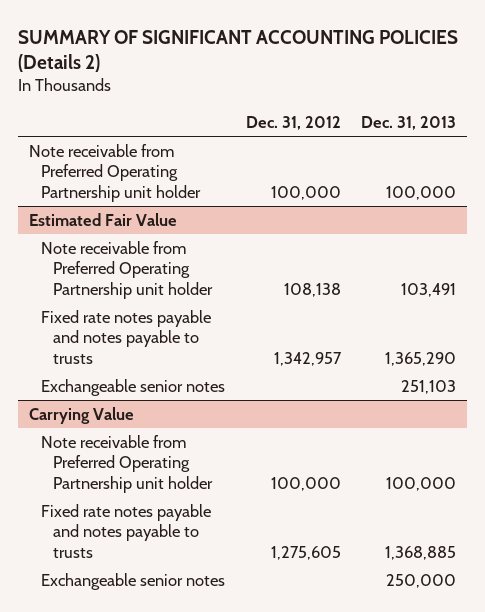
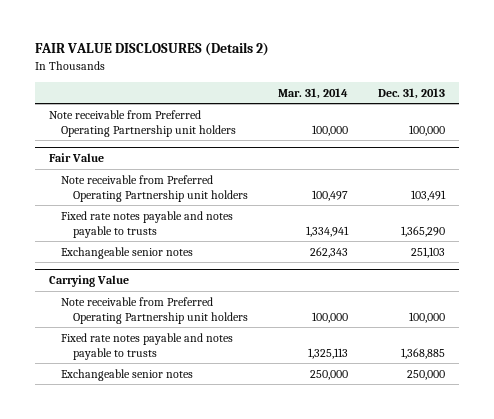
- SUMMARY OF SIGNIFICANT ACCOUNTING POLICIES (Details 2)
+ FAIR VALUE DISCLOSURES (Details 2)
- | Dec. 31, 2012 | Dec. 31, 2013
+ | Mar. 31, 2014 | Dec. 31, 2013
- Note receivable from Preferred Operating Partnership unit holder | 100,000 | 100,000
- Estimated Fair Value
- Note receivable from Preferred Operating Partnership unit holder | 108,138 | 103,491
+ Note receivable from Preferred Operating Partnership unit holders | 100,000 | 100,000
+ Fair Value
+ Note receivable from Preferred Operating Partnership unit holders | 100,497 | 103,491
@ Carrying Value
- Note receivable from Preferred Operating Partnership unit holder | 100,000 | 100,000
+ Note receivable from Preferred Operating Partnership unit holders | 100,000 | 100,000

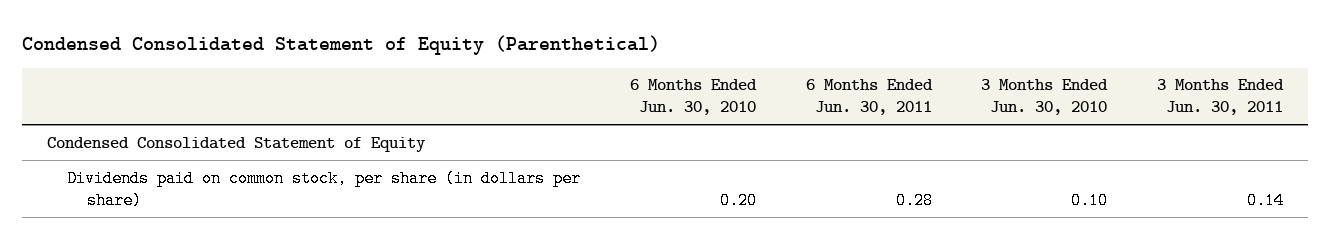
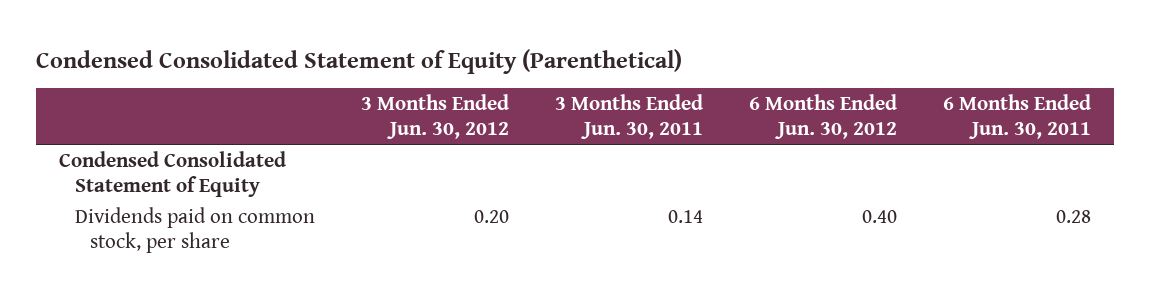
- | 6 Months Ended Jun. 30, 2010 | 6 Months Ended Jun. 30, 2011 | 3 Months Ended Jun. 30, 2010 | 3 Months Ended Jun. 30, 2011
+ | 3 Months Ended Jun. 30, 2012 | 3 Months Ended Jun. 30, 2011 | 6 Months Ended Jun. 30, 2012 | 6 Months Ended Jun. 30, 2011
- Dividends paid on common stock, per share (in dollars per share) | 0.20 | 0.28 | 0.10 | 0.14
+ Dividends paid on common stock, per share | 0.20 | 0.14 | 0.40 | 0.28

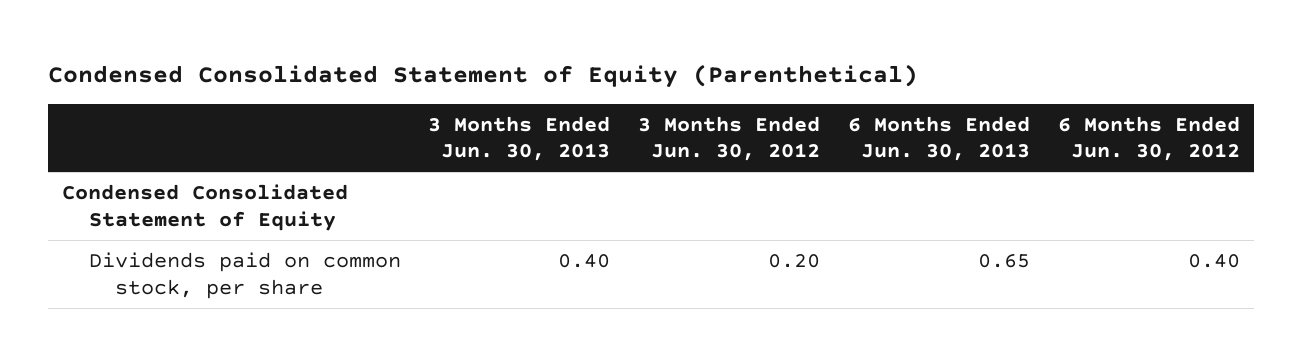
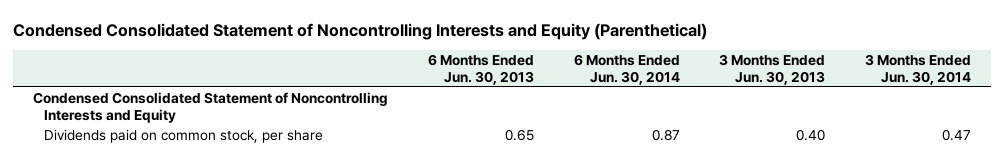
- Condensed Consolidated Statement of Equity (Parenthetical)
+ Condensed Consolidated Statement of Noncontrolling Interests and Equity (Parenthetical)
- | 3 Months Ended Jun. 30, 2013 | 3 Months Ended Jun. 30, 2012 | 6 Months Ended Jun. 30, 2013 | 6 Months Ended Jun. 30, 2012
+ | 6 Months Ended Jun. 30, 2013 | 6 Months Ended Jun. 30, 2014 | 3 Months Ended Jun. 30, 2013 | 3 Months Ended Jun. 30, 2014
- Condensed Consolidated Statement of Equity
+ Condensed Consolidated Statement of Noncontrolling Interests and Equity

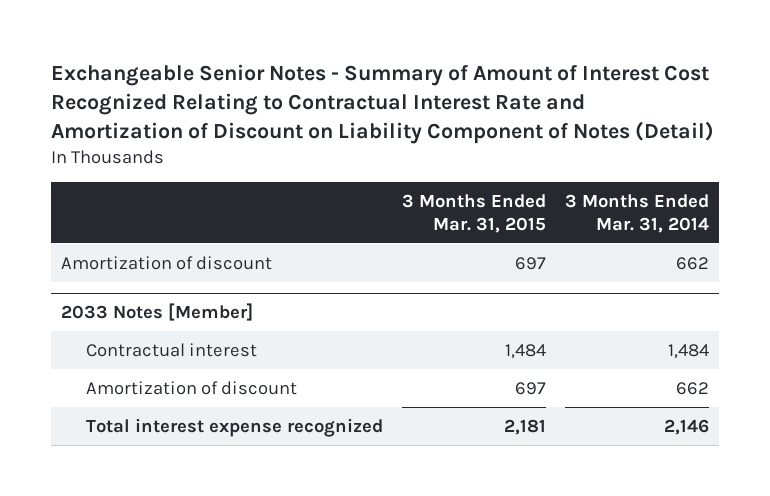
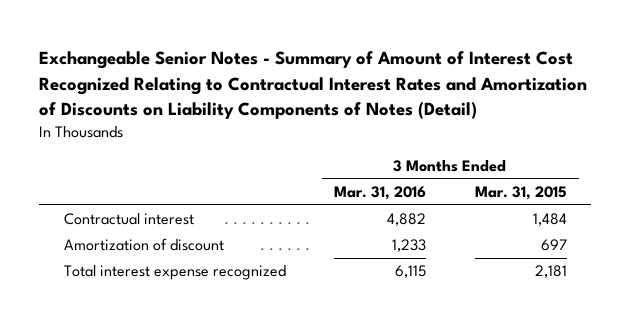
- Exchangeable Senior Notes - Summary of Amount of Interest Cost Recognized Relating to Contractual Interest Rate and Amortization of Discount on Liability Component of Notes (Detail)
+ Exchangeable Senior Notes - Summary of Amount of Interest Cost Recognized Relating to Contractual Interest Rates and Amortization of Discounts on Liability Components of Notes (Detail)
- | 3 Months Ended Mar. 31, 2015 | 3 Months Ended Mar. 31, 2014
+ | 3 Months Ended Mar. 31, 2016 | 3 Months Ended Mar. 31, 2015
- Amortization of discount | 697 | 662
- 2033 Notes [Member]

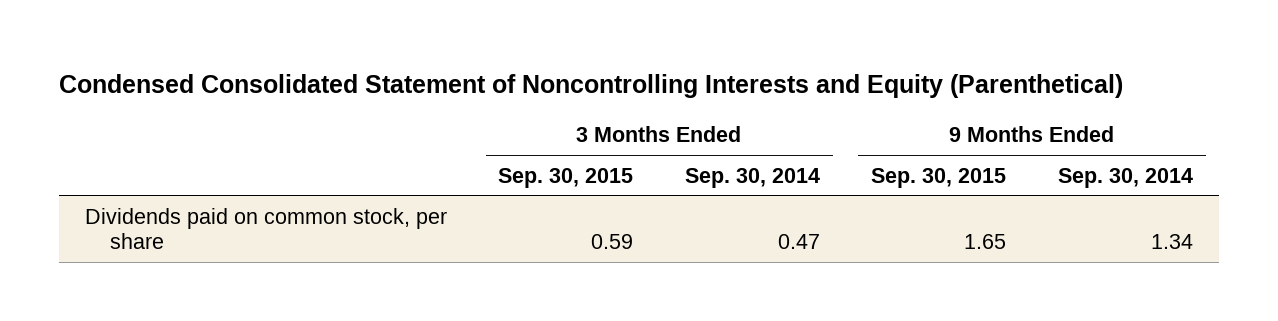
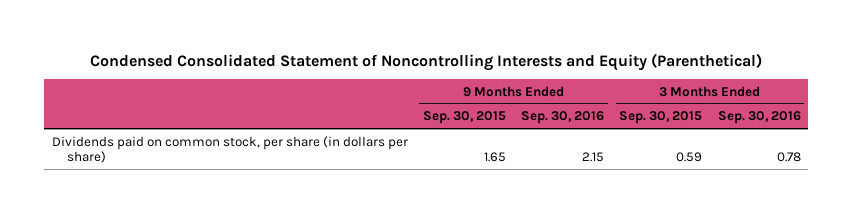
- | 3 Months Ended Sep. 30, 2015 | 3 Months Ended Sep. 30, 2014 | 9 Months Ended Sep. 30, 2015 | 9 Months Ended Sep. 30, 2014
+ | 9 Months Ended Sep. 30, 2015 | 9 Months Ended Sep. 30, 2016 | 3 Months Ended Sep. 30, 2015 | 3 Months Ended Sep. 30, 2016
- Dividends paid on common stock, per share | 0.59 | 0.47 | 1.65 | 1.34
+ Dividends paid on common stock, per share (in dollars per share) | 1.65 | 2.15 | 0.59 | 0.78

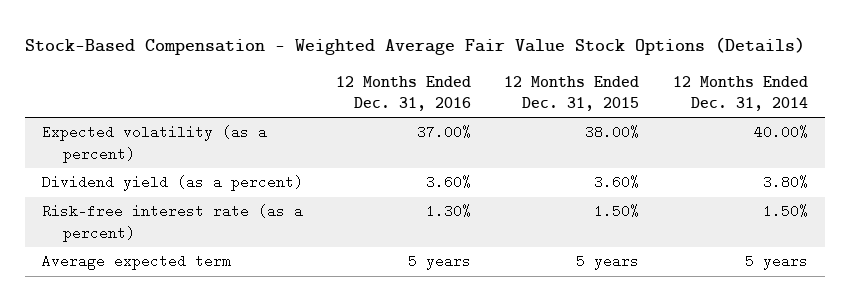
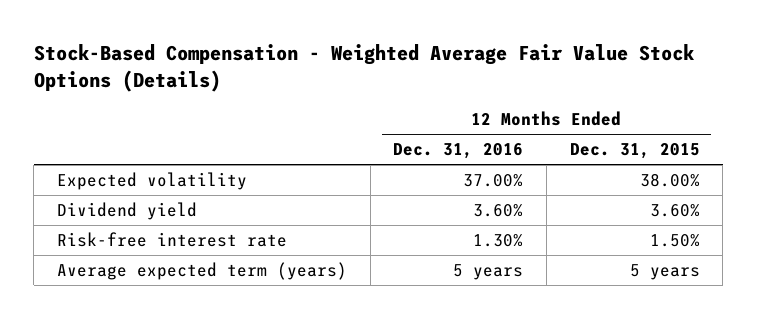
- | 12 Months Ended Dec. 31, 2016 | 12 Months Ended Dec. 31, 2015 | 12 Months Ended Dec. 31, 2014
+ | 12 Months Ended Dec. 31, 2016 | 12 Months Ended Dec. 31, 2015
- Expected volatility (as a percent) | 37.00% | 38.00% | 40.00%
- Dividend yield (as a percent) | 3.60% | 3.60% | 3.80%
- Risk-free interest rate (as a percent) | 1.30% | 1.50% | 1.50%
- Average expected term | 5 years | 5 years | 5 years
+ Expected volatility | 37.00% | 38.00%
+ Dividend yield | 3.60% | 3.60%
+ Risk-free interest rate | 1.30% | 1.50%
+ Average expected term (years) | 5 years | 5 years

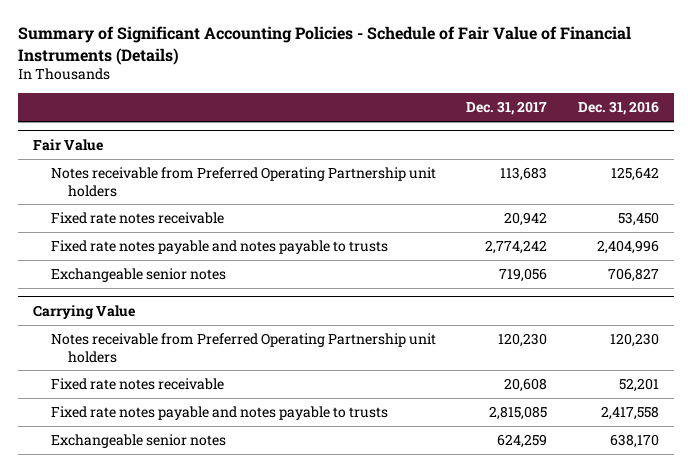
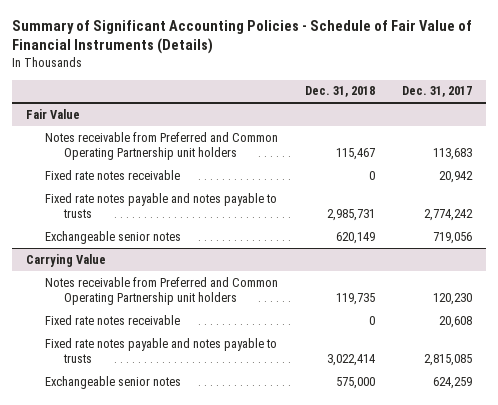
- | Dec. 31, 2017 | Dec. 31, 2016
+ | Dec. 31, 2018 | Dec. 31, 2017
@ Fair Value
- Notes receivable from Preferred Operating Partnership unit holders | 113,683 | 125,642
+ Notes receivable from Preferred and Common Operating Partnership unit holders | 115,467 | 113,683
@ Carrying Value
- Notes receivable from Preferred Operating Partnership unit holders | 120,230 | 120,230
+ Notes receivable from Preferred and Common Operating Partnership unit holders | 119,735 | 120,230

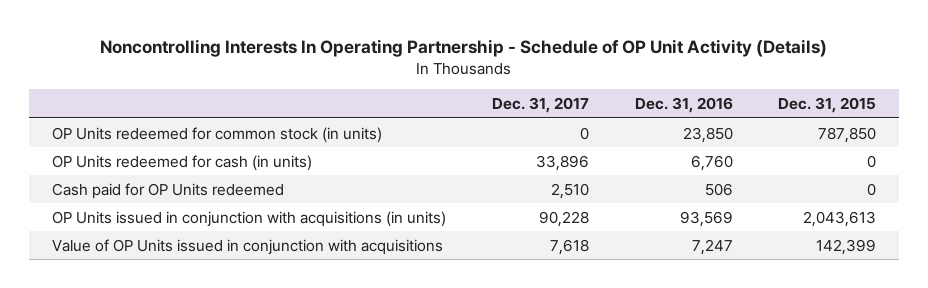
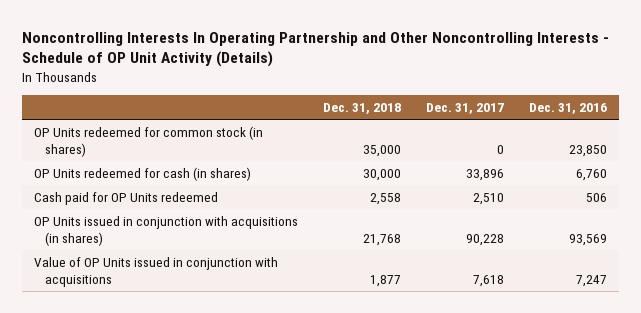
- Noncontrolling Interests In Operating Partnership - Schedule of OP Unit Activity (Details)
+ Noncontrolling Interests In Operating Partnership and Other Noncontrolling Interests - Schedule of OP Unit Activity (Details)
- | Dec. 31, 2017 | Dec. 31, 2016 | Dec. 31, 2015
+ | Dec. 31, 2018 | Dec. 31, 2017 | Dec. 31, 2016
- OP Units redeemed for common stock (in units) | 0 | 23,850 | 787,850
- OP Units redeemed for cash (in units) | 33,896 | 6,760 | 0
+ OP Units redeemed for common stock (in shares) | 35,000 | 0 | 23,850
+ OP Units redeemed for cash (in shares) | 30,000 | 33,896 | 6,760
- OP Units issued in conjunction with acquisitions (in units) | 90,228 | 93,569 | 2,043,613
+ OP Units issued in conjunction with acquisitions (in shares) | 21,768 | 90,228 | 93,569

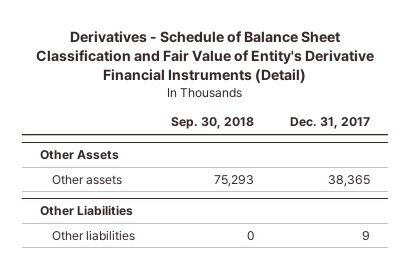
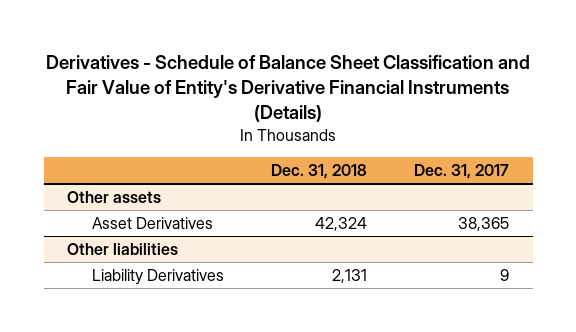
- Derivatives - Schedule of Balance Sheet Classification and Fair Value of Entity's Derivative Financial Instruments (Detail)
+ Derivatives - Schedule of Balance Sheet Classification and Fair Value of Entity's Derivative Financial Instruments (Details)
- | Sep. 30, 2018 | Dec. 31, 2017
+ | Dec. 31, 2018 | Dec. 31, 2017
- Other Assets
- Other assets | 75,293 | 38,365
- Other Liabilities
- Other liabilities | 0 | 9
+ Other assets
+ Asset Derivatives | 42,324 | 38,365
+ Other liabilities
+ Liability Derivatives | 2,131 | 9

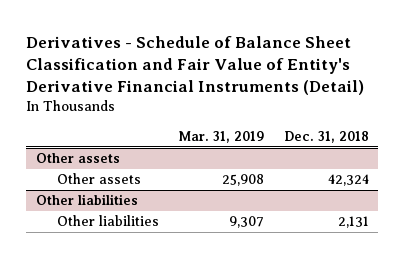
- Derivatives - Schedule of Balance Sheet Classification and Fair Value of Entity's Derivative Financial Instruments (Details)
+ Derivatives - Schedule of Balance Sheet Classification and Fair Value of Entity's Derivative Financial Instruments (Detail)
- | Dec. 31, 2018 | Dec. 31, 2017
+ | Mar. 31, 2019 | Dec. 31, 2018
@ Other assets
- Asset Derivatives | 42,324 | 38,365
+ Other assets | 25,908 | 42,324
@ Other liabilities
- Liability Derivatives | 2,131 | 9
+ Other liabilities | 9,307 | 2,131

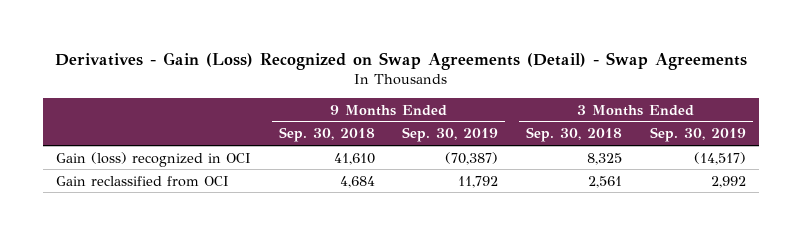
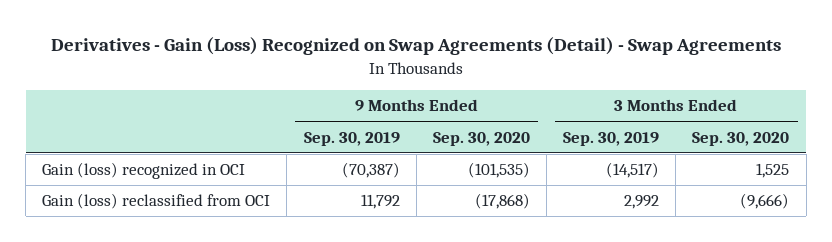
- | 9 Months Ended Sep. 30, 2018 | 9 Months Ended Sep. 30, 2019 | 3 Months Ended Sep. 30, 2018 | 3 Months Ended Sep. 30, 2019
+ | 9 Months Ended Sep. 30, 2019 | 9 Months Ended Sep. 30, 2020 | 3 Months Ended Sep. 30, 2019 | 3 Months Ended Sep. 30, 2020
- Gain reclassified from OCI | 4,684 | 11,792 | 2,561 | 2,992
+ Gain (loss) reclassified from OCI | 11,792 | (17,868) | 2,992 | (9,666)

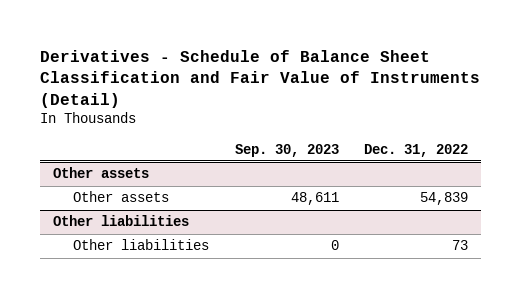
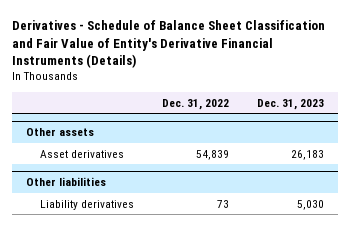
- Derivatives - Schedule of Balance Sheet Classification and Fair Value of Instruments (Detail)
+ Derivatives - Schedule of Balance Sheet Classification and Fair Value of Entity's Derivative Financial Instruments (Details)
- | Sep. 30, 2023 | Dec. 31, 2022
+ | Dec. 31, 2022 | Dec. 31, 2023
@ Other assets
- Other assets | 48,611 | 54,839
+ Asset derivatives | 54,839 | 26,183
@ Other liabilities
- Other liabilities | 0 | 73
+ Liability derivatives | 73 | 5,030

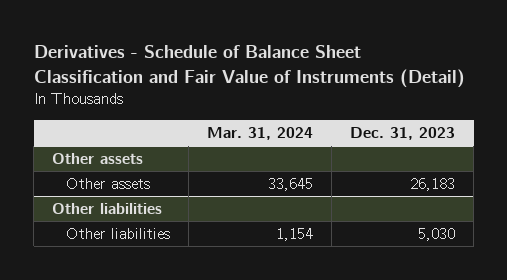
- Derivatives - Schedule of Balance Sheet Classification and Fair Value of Entity's Derivative Financial Instruments (Details)
+ Derivatives - Schedule of Balance Sheet Classification and Fair Value of Instruments (Detail)
- | Dec. 31, 2022 | Dec. 31, 2023
+ | Mar. 31, 2024 | Dec. 31, 2023
@ Other assets
- Asset derivatives | 54,839 | 26,183
+ Other assets | 33,645 | 26,183
@ Other liabilities
- Liability derivatives | 73 | 5,030
+ Other liabilities | 1,154 | 5,030

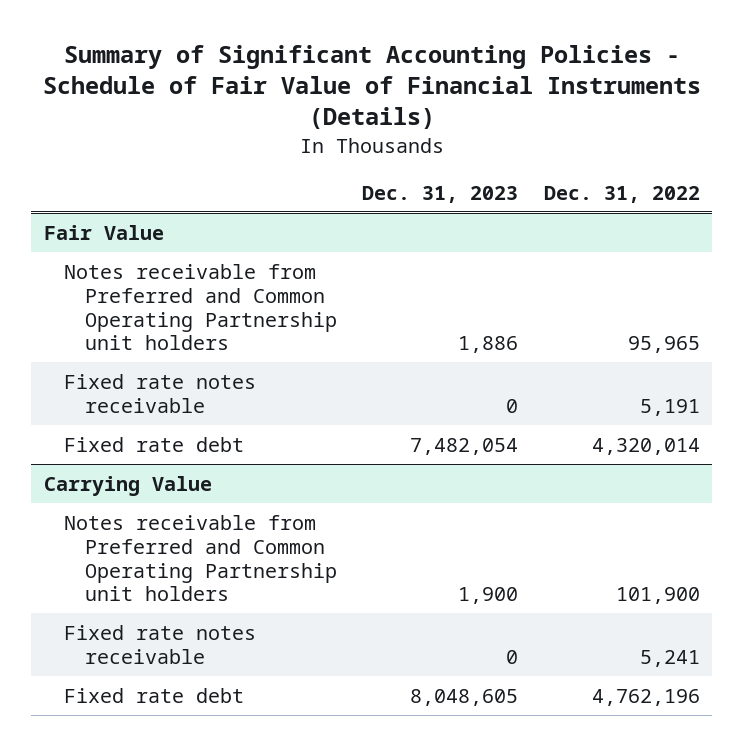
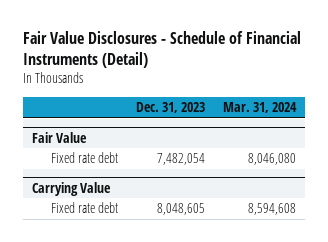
- Summary of Significant Accounting Policies - Schedule of Fair Value of Financial Instruments (Details)
+ Fair Value Disclosures - Schedule of Financial Instruments (Detail)
- | Dec. 31, 2023 | Dec. 31, 2022
+ | Dec. 31, 2023 | Mar. 31, 2024
@ Fair Value
- Notes receivable from Preferred and Common Operating Partnership unit holders | 1,886 | 95,965
- Fixed rate notes receivable | 0 | 5,191
@ Carrying Value
- Notes receivable from Preferred and Common Operating Partnership unit holders | 1,900 | 101,900
- Fixed rate notes receivable | 0 | 5,241

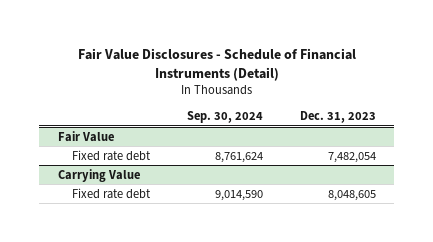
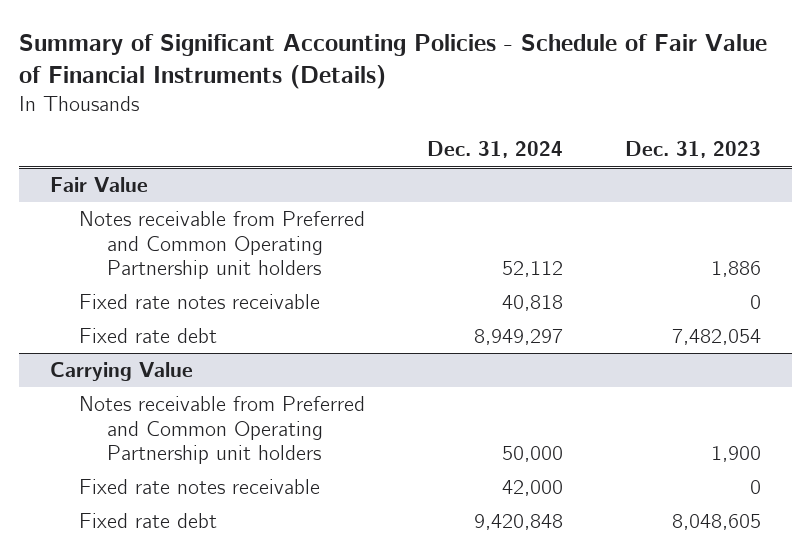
- Fair Value Disclosures - Schedule of Financial Instruments (Detail)
+ Summary of Significant Accounting Policies - Schedule of Fair Value of Financial Instruments (Details)
- | Sep. 30, 2024 | Dec. 31, 2023
+ | Dec. 31, 2024 | Dec. 31, 2023
@ Fair Value
+ Notes receivable from Preferred and Common Operating Partnership unit holders | 52,112 | 1,886
+ Fixed rate notes receivable | 40,818 | 0
@ Carrying Value
+ Notes receivable from Preferred and Common Operating Partnership unit holders | 50,000 | 1,900
+ Fixed rate notes receivable | 42,000 | 0

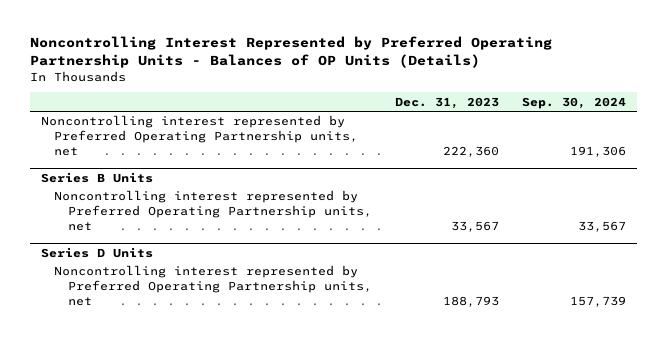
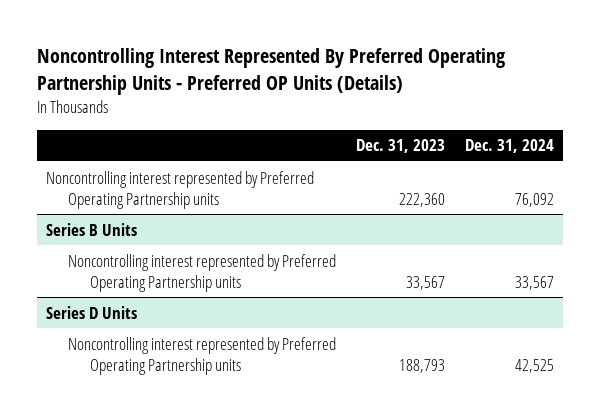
- Noncontrolling Interest Represented by Preferred Operating Partnership Units - Balances of OP Units (Details)
+ Noncontrolling Interest Represented By Preferred Operating Partnership Units - Preferred OP Units (Details)
- | Dec. 31, 2023 | Sep. 30, 2024
+ | Dec. 31, 2023 | Dec. 31, 2024
- Noncontrolling interest represented by Preferred Operating Partnership units, net | 222,360 | 191,306
+ Noncontrolling interest represented by Preferred Operating Partnership units | 222,360 | 76,092
@ Series B Units
- Noncontrolling interest represented by Preferred Operating Partnership units, net | 33,567 | 33,567
+ Noncontrolling interest represented by Preferred Operating Partnership units | 33,567 | 33,567
@ Series D Units
- Noncontrolling interest represented by Preferred Operating Partnership units, net | 188,793 | 157,739
+ Noncontrolling interest represented by Preferred Operating Partnership units | 188,793 | 42,525

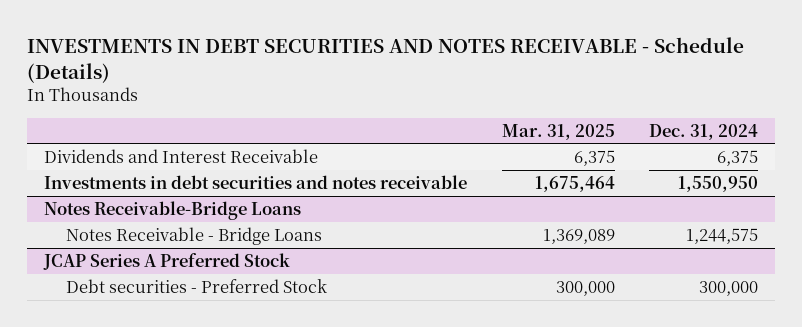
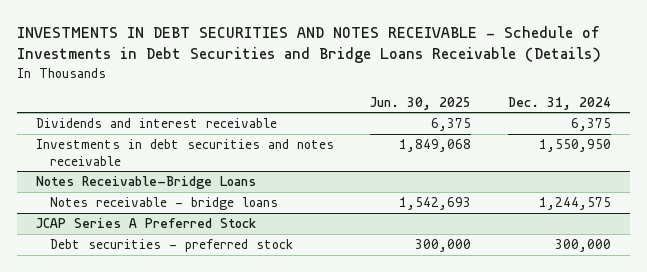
- INVESTMENTS IN DEBT SECURITIES AND NOTES RECEIVABLE - Schedule (Details)
+ INVESTMENTS IN DEBT SECURITIES AND NOTES RECEIVABLE - Schedule of Investments in Debt Securities and Bridge Loans Receivable (Details)
- | Mar. 31, 2025 | Dec. 31, 2024
+ | Jun. 30, 2025 | Dec. 31, 2024
- Dividends and Interest Receivable | 6,375 | 6,375
+ Dividends and interest receivable | 6,375 | 6,375
@ Notes Receivable-Bridge Loans
- Notes Receivable - Bridge Loans | 1,369,089 | 1,244,575
+ Notes receivable - bridge loans | 1,542,693 | 1,244,575
@ JCAP Series A Preferred Stock
- Debt securities - Preferred Stock | 300,000 | 300,000
+ Debt securities - preferred stock | 300,000 | 300,000

